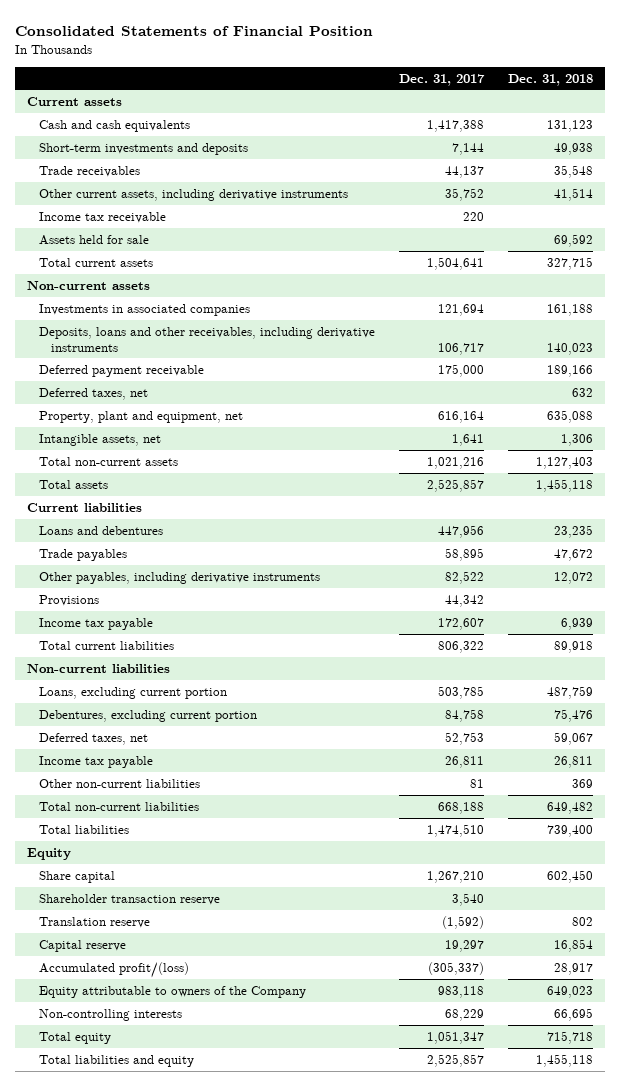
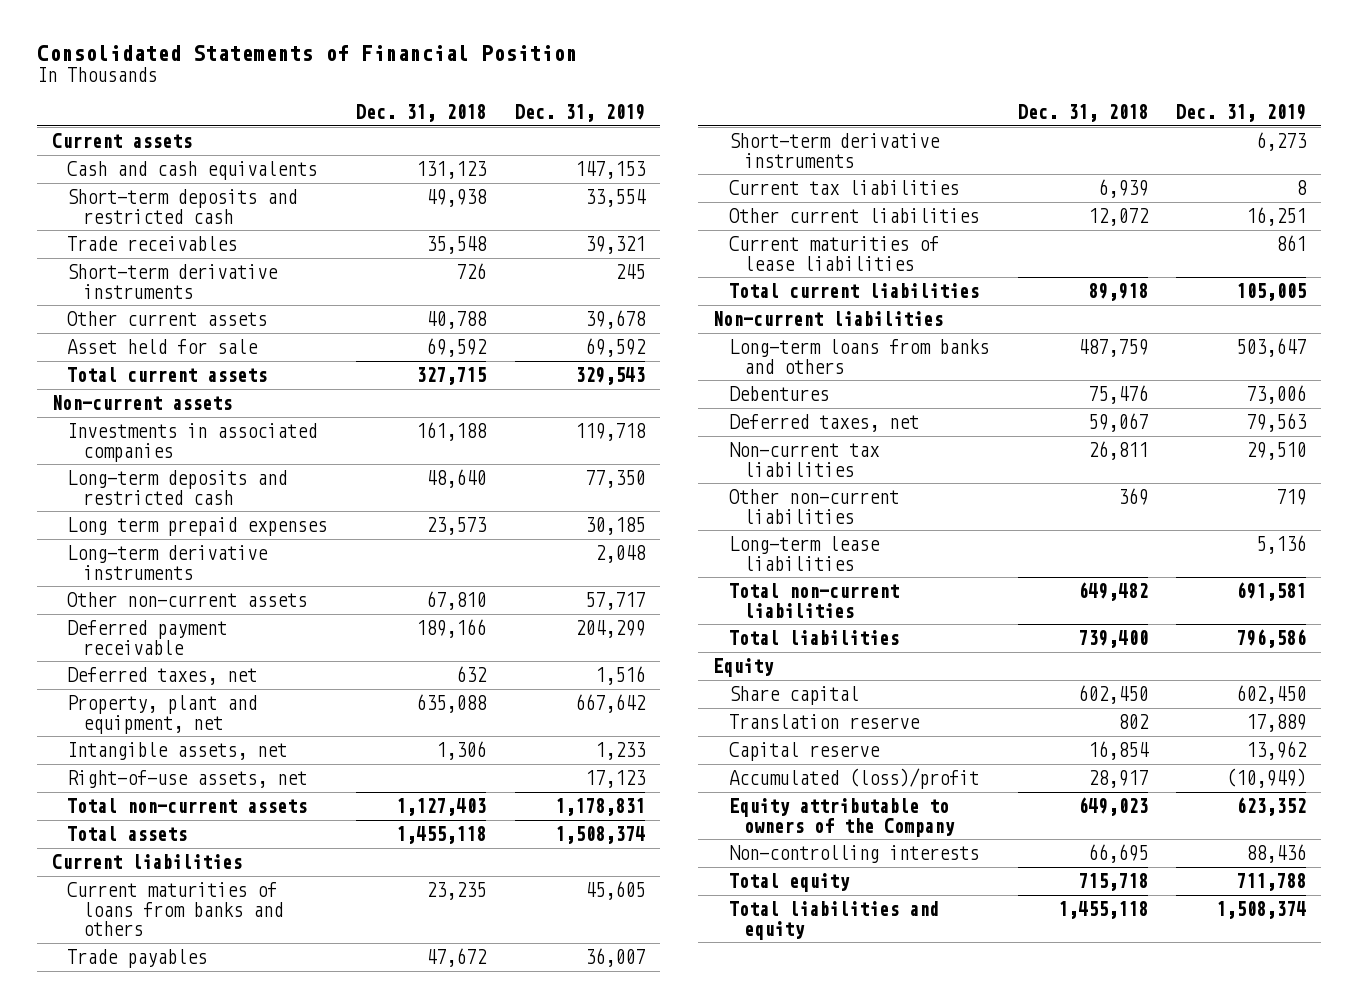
- | Dec. 31, 2017 | Dec. 31, 2018
+ | Dec. 31, 2018 | Dec. 31, 2019
- Short-term investments and deposits | 7,144 | 49,938
+ Short-term deposits and restricted cash | 49,938 | 33,554
- Other current assets, including derivative instruments | 35,752 | 41,514
- Income tax receivable | 220 |
- Assets held for sale | | 69,592
+ Short-term derivative instruments | 726 | 245
+ Other current assets | 40,788 | 39,678
+ Asset held for sale | 69,592 | 69,592
- Deposits, loans and other receivables, including derivative instruments | 106,717 | 140,023
+ Long-term deposits and restricted cash | 48,640 | 77,350
+ Long term prepaid expenses | 23,573 | 30,185
+ Long-term derivative instruments | | 2,048
+ Other non-current assets | 67,810 | 57,717
+ Right-of-use assets, net | | 17,123
- Loans and debentures | 447,956 | 23,235
+ Current maturities of loans from banks and others | 23,235 | 45,605
- Other payables, including derivative instruments | 82,522 | 12,072
- Provisions | 44,342 |
- Income tax payable | 172,607 | 6,939
+ Short-term derivative instruments | | 6,273
+ Current tax liabilities | 6,939 | 8
+ Other current liabilities | 12,072 | 16,251
+ Current maturities of lease liabilities | | 861
- Loans, excluding current portion | 503,785 | 487,759
- Debentures, excluding current portion | 84,758 | 75,476
+ Long-term loans from banks and others | 487,759 | 503,647
+ Debentures | 75,476 | 73,006
- Income tax payable | 26,811 | 26,811
+ Non-current tax liabilities | 26,811 | 29,510
+ Long-term lease liabilities | | 5,136
- Shareholder transaction reserve | 3,540 |
- Accumulated profit/(loss) | (305,337) | 28,917
+ Accumulated (loss)/profit | 28,917 | (10,949)

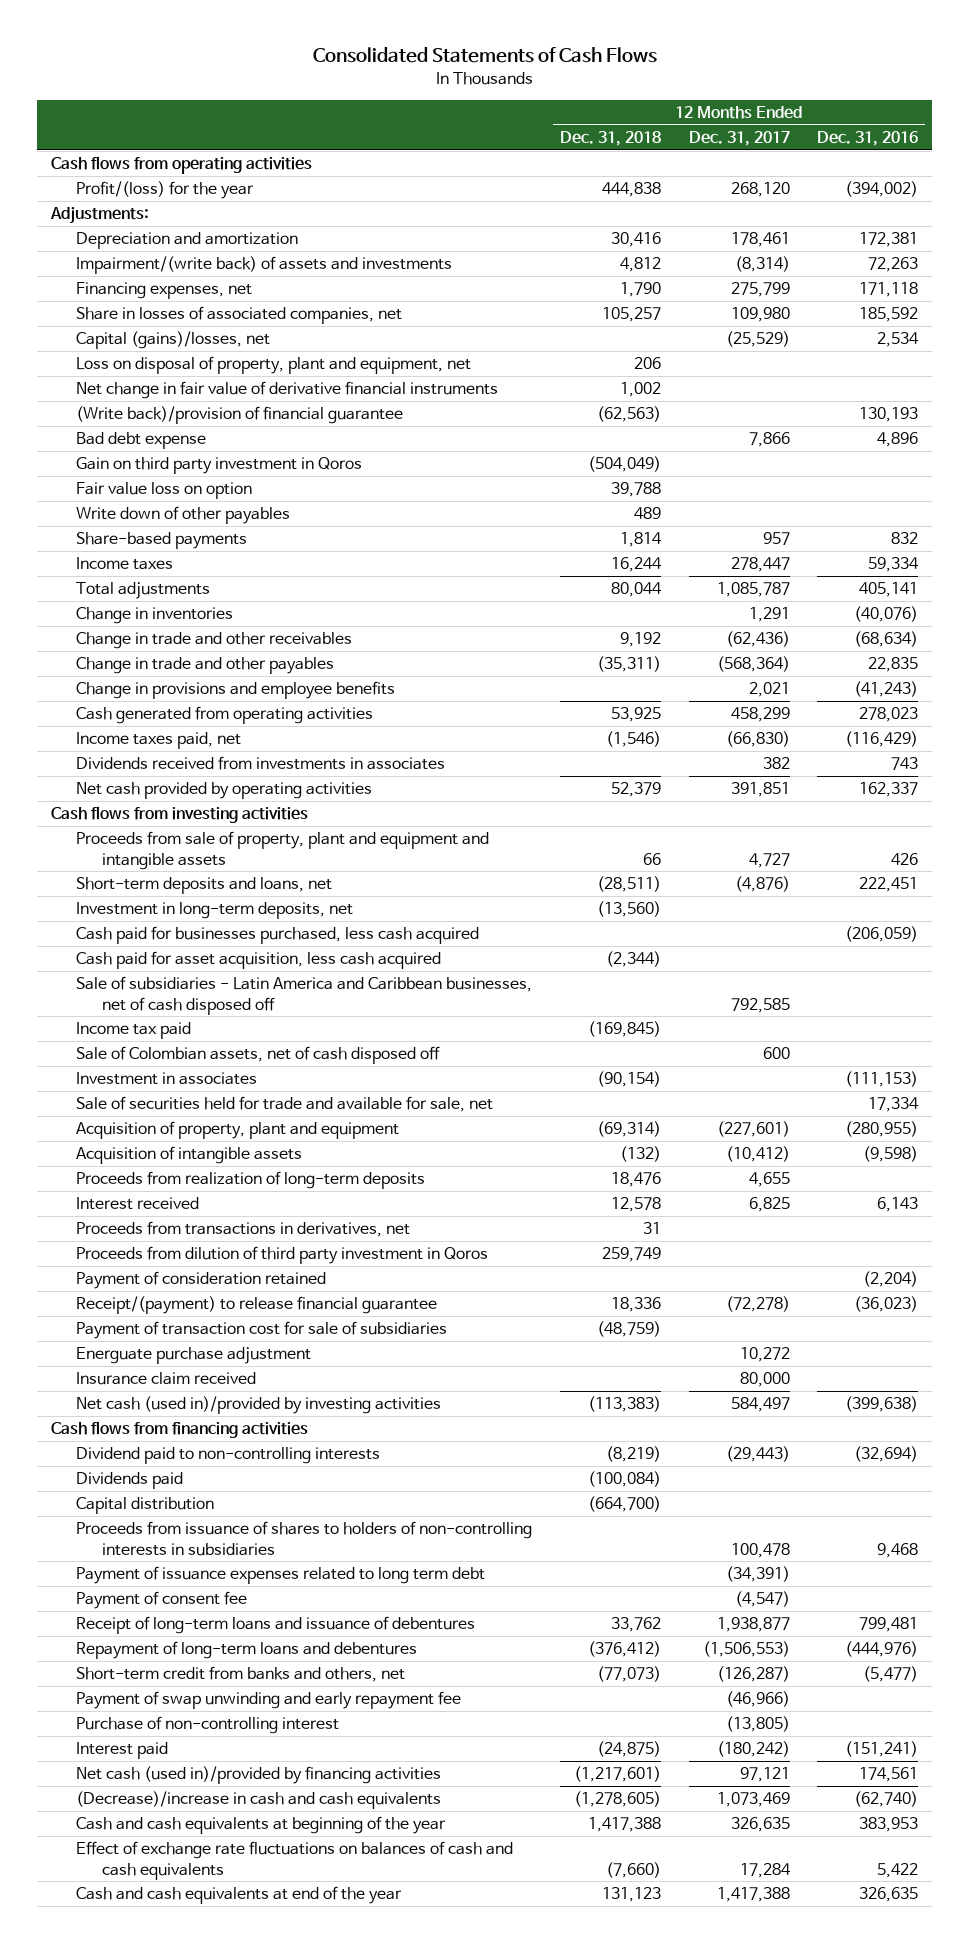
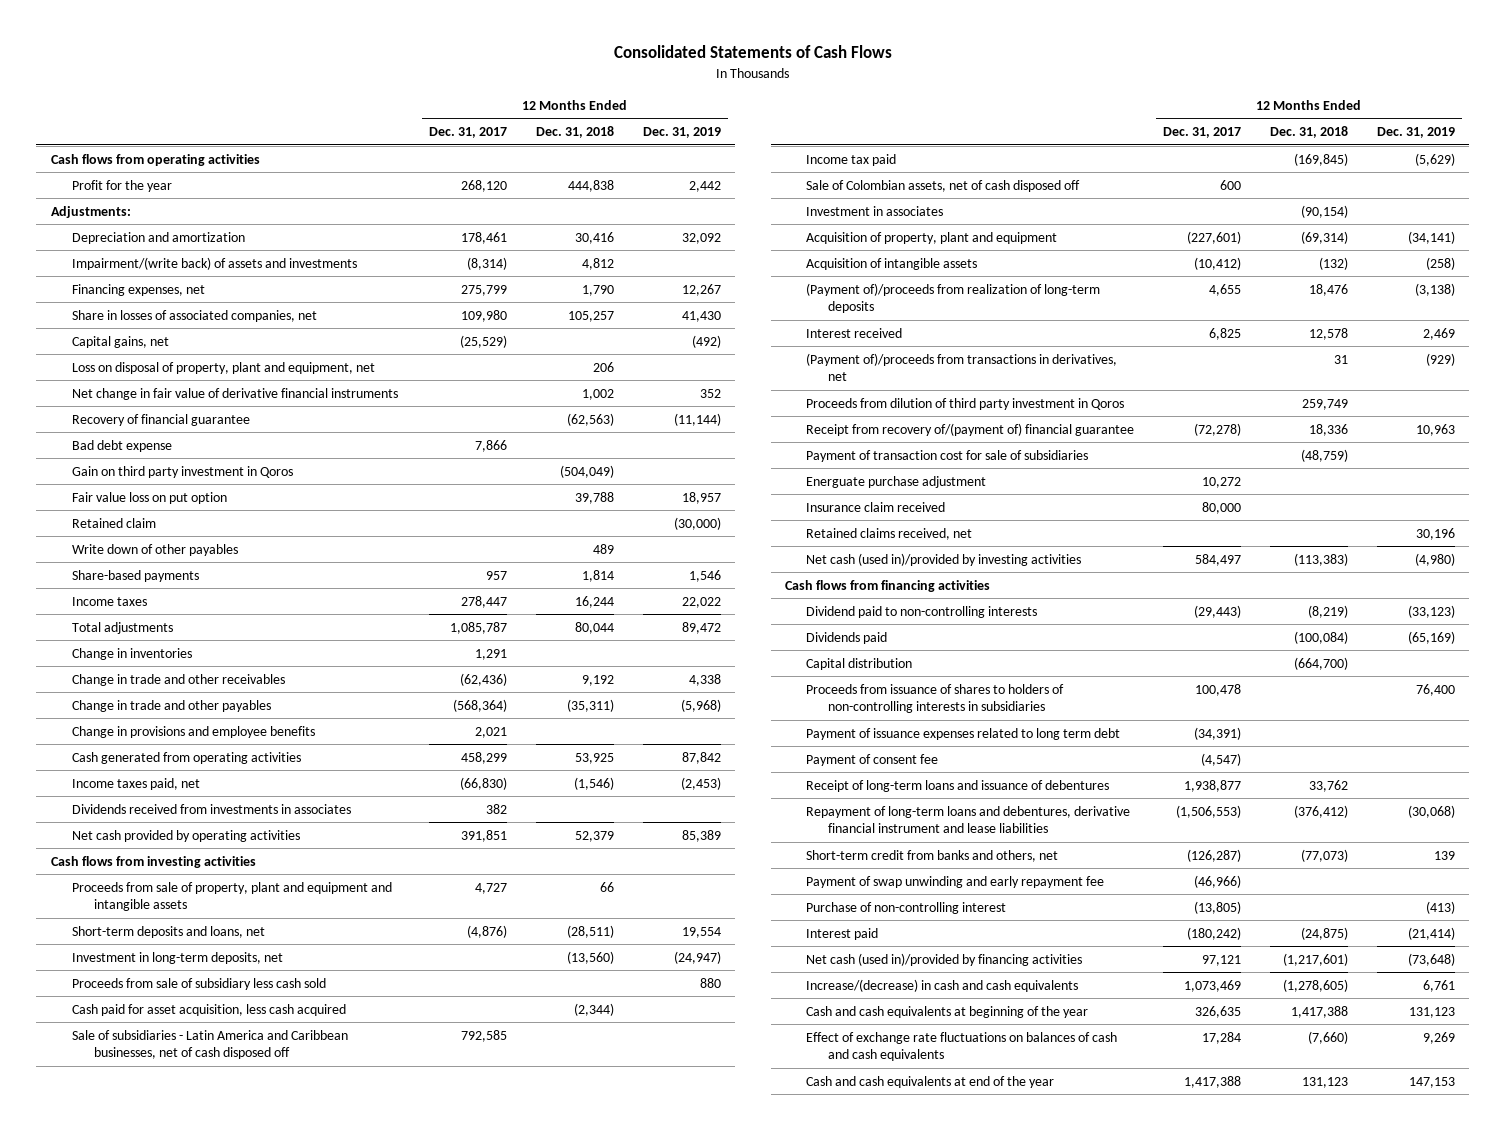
- | 12 Months Ended Dec. 31, 2018 | 12 Months Ended Dec. 31, 2017 | 12 Months Ended Dec. 31, 2016
+ | 12 Months Ended Dec. 31, 2017 | 12 Months Ended Dec. 31, 2018 | 12 Months Ended Dec. 31, 2019
- Profit/(loss) for the year | 444,838 | 268,120 | (394,002)
+ Profit for the year | 268,120 | 444,838 | 2,442
- Capital (gains)/losses, net | | (25,529) | 2,534
+ Capital gains, net | (25,529) | | (492)
- (Write back)/provision of financial guarantee | (62,563) | | 130,193
+ Recovery of financial guarantee | | (62,563) | (11,144)
- Fair value loss on option | 39,788 | |
+ Fair value loss on put option | | 39,788 | 18,957
+ Retained claim | | | (30,000)
- Cash paid for businesses purchased, less cash acquired | | | (206,059)
+ Proceeds from sale of subsidiary less cash sold | | | 880
- Sale of securities held for trade and available for sale, net | | | 17,334
- Proceeds from realization of long-term deposits | 18,476 | 4,655 |
+ (Payment of)/proceeds from realization of long-term deposits | 4,655 | 18,476 | (3,138)
- Proceeds from transactions in derivatives, net | 31 | |
+ (Payment of)/proceeds from transactions in derivatives, net | | 31 | (929)
- Payment of consideration retained | | | (2,204)
- Receipt/(payment) to release financial guarantee | 18,336 | (72,278) | (36,023)
+ Receipt from recovery of/(payment of) financial guarantee | (72,278) | 18,336 | 10,963
+ Retained claims received, net | | | 30,196
- Repayment of long-term loans and debentures | (376,412) | (1,506,553) | (444,976)
+ Repayment of long-term loans and debentures, derivative financial instrument and lease liabilities | (1,506,553) | (376,412) | (30,068)
- (Decrease)/increase in cash and cash equivalents | (1,278,605) | 1,073,469 | (62,740)
+ Increase/(decrease) in cash and cash equivalents | 1,073,469 | (1,278,605) | 6,761

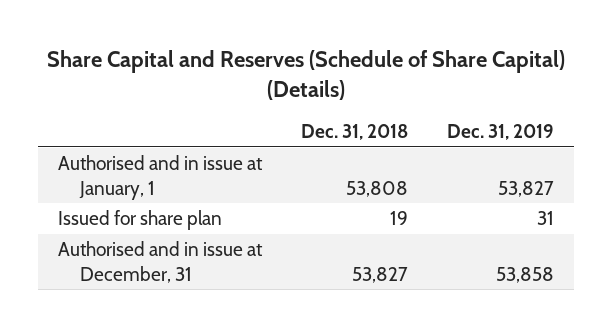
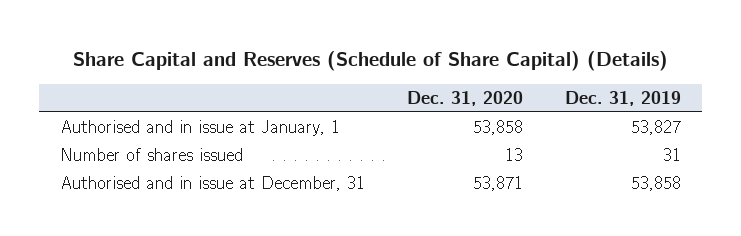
- | Dec. 31, 2018 | Dec. 31, 2019
+ | Dec. 31, 2020 | Dec. 31, 2019
- Issued for share plan | 19 | 31
+ Number of shares issued | 13 | 31

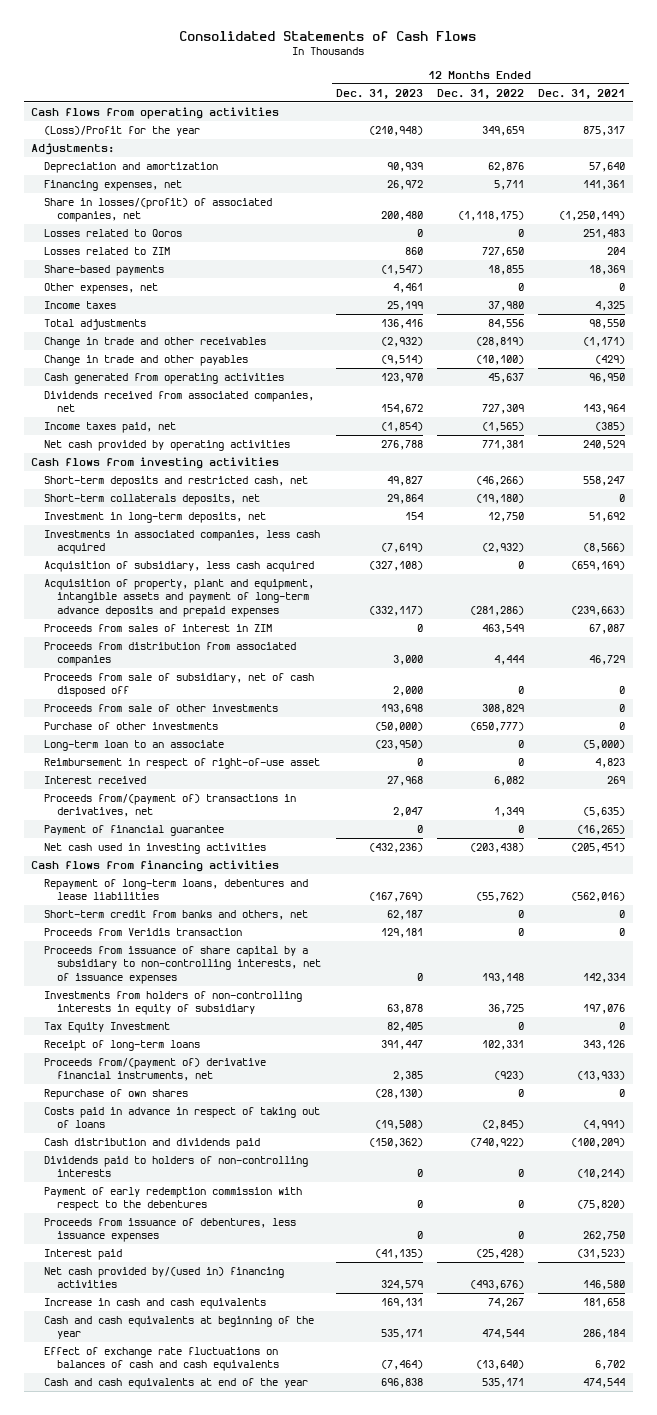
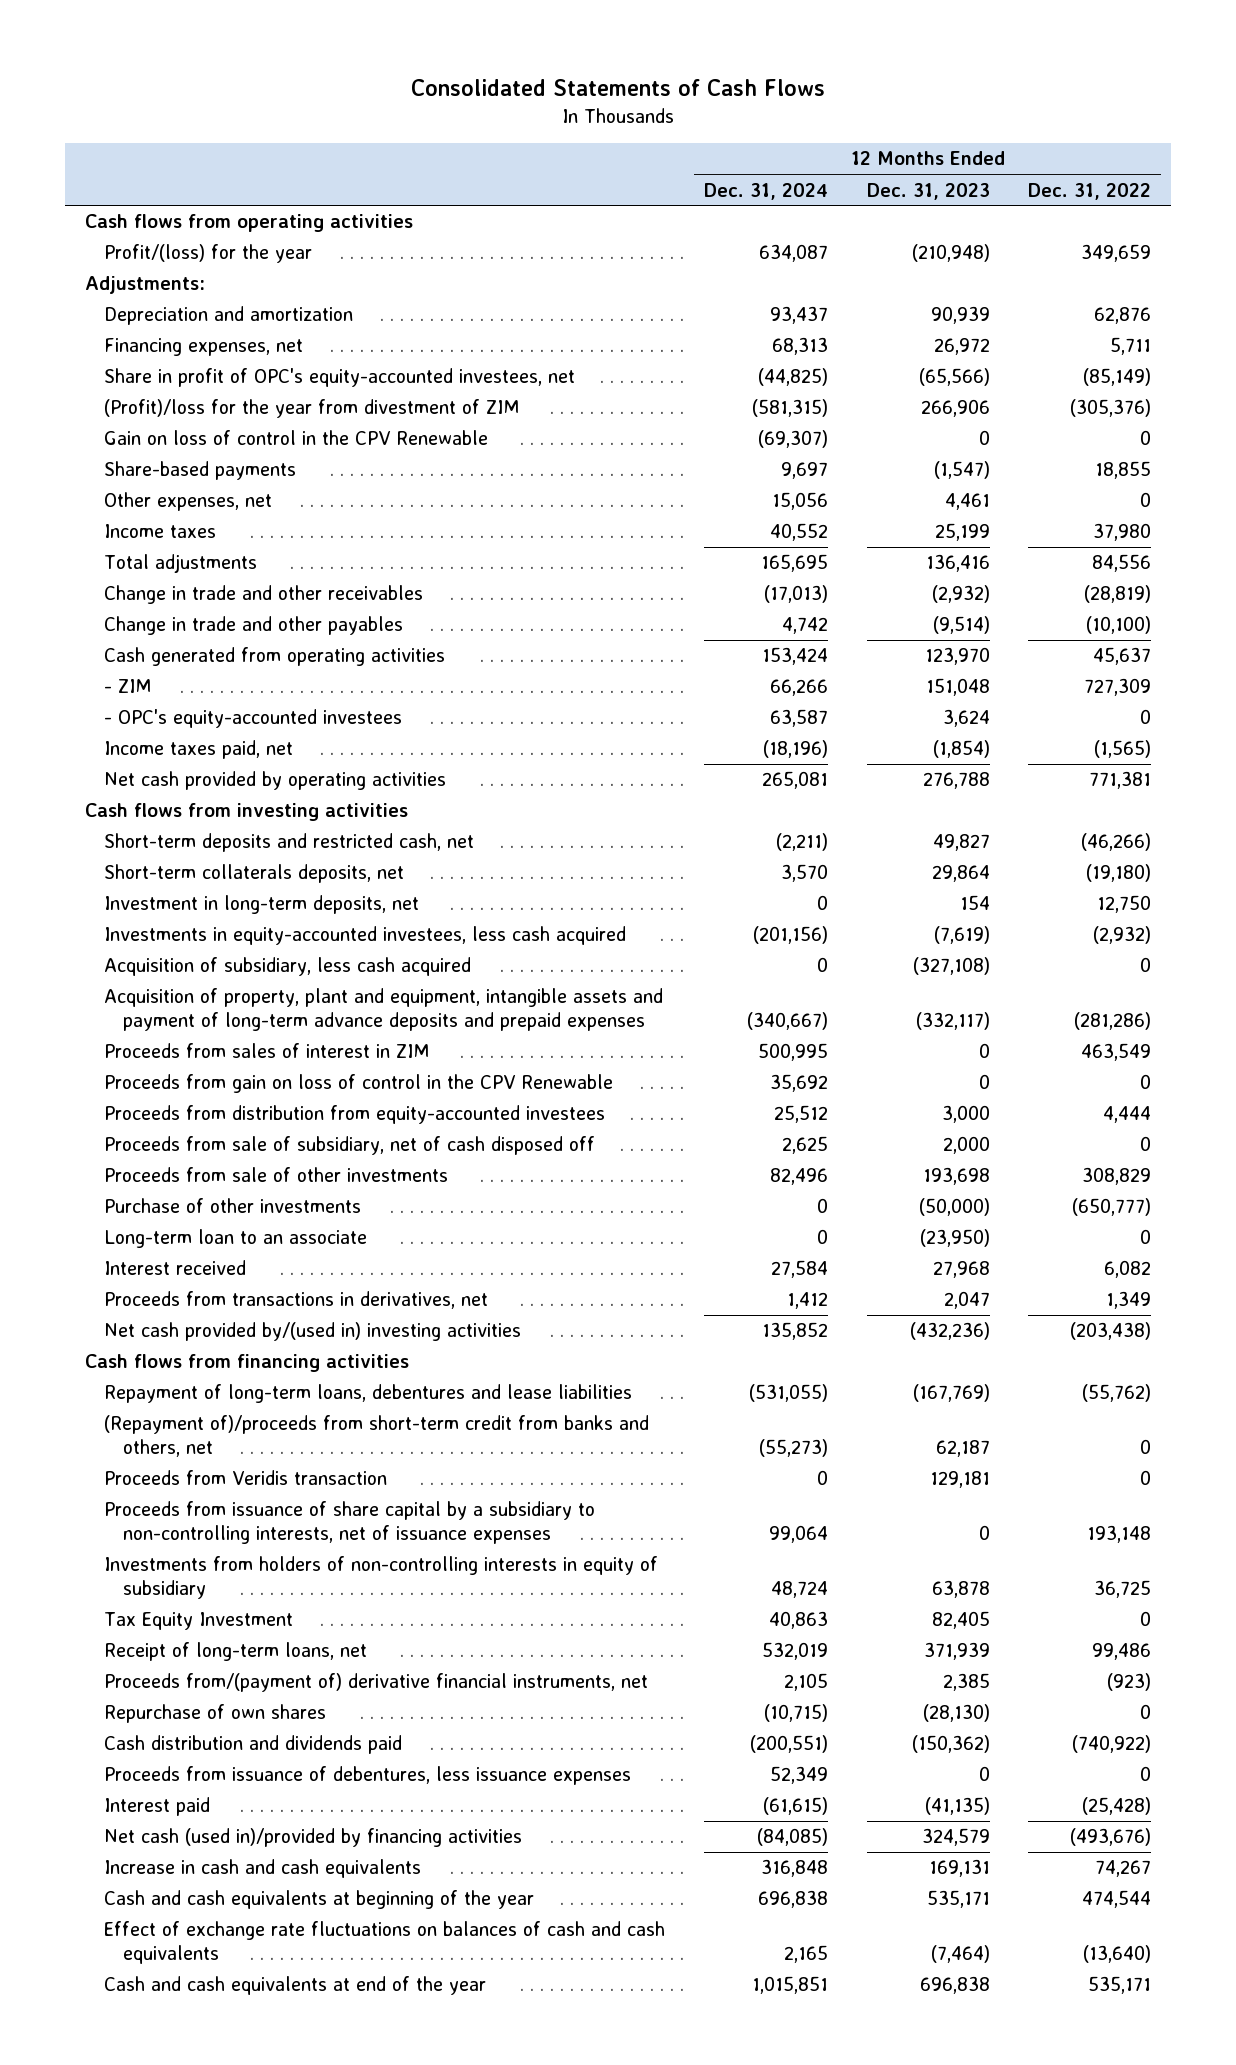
- | 12 Months Ended Dec. 31, 2023 | 12 Months Ended Dec. 31, 2022 | 12 Months Ended Dec. 31, 2021
+ | 12 Months Ended Dec. 31, 2024 | 12 Months Ended Dec. 31, 2023 | 12 Months Ended Dec. 31, 2022
- (Loss)/Profit for the year | (210,948) | 349,659 | 875,317
+ Profit/(loss) for the year | 634,087 | (210,948) | 349,659
- Share in losses/(profit) of associated companies, net | 200,480 | (1,118,175) | (1,250,149)
- Losses related to Qoros | 0 | 0 | 251,483
- Losses related to ZIM | 860 | 727,650 | 204
+ Share in profit of OPC's equity-accounted investees, net | (44,825) | (65,566) | (85,149)
+ (Profit)/loss for the year from divestment of ZIM | (581,315) | 266,906 | (305,376)
+ Gain on loss of control in the CPV Renewable | (69,307) | 0 | 0
- Dividends received from associated companies, net | 154,672 | 727,309 | 143,964
+ - ZIM | 66,266 | 151,048 | 727,309
+ - OPC's equity-accounted investees | 63,587 | 3,624 | 0
- Investments in associated companies, less cash acquired | (7,619) | (2,932) | (8,566)
+ Investments in equity-accounted investees, less cash acquired | (201,156) | (7,619) | (2,932)
- Proceeds from distribution from associated companies | 3,000 | 4,444 | 46,729
+ Proceeds from gain on loss of control in the CPV Renewable | 35,692 | 0 | 0
+ Proceeds from distribution from equity-accounted investees | 25,512 | 3,000 | 4,444
- Reimbursement in respect of right-of-use asset | 0 | 0 | 4,823
- Proceeds from/(payment of) transactions in derivatives, net | 2,047 | 1,349 | (5,635)
- Payment of financial guarantee | 0 | 0 | (16,265)
- Net cash used in investing activities | (432,236) | (203,438) | (205,451)
+ Proceeds from transactions in derivatives, net | 1,412 | 2,047 | 1,349
+ Net cash provided by/(used in) investing activities | 135,852 | (432,236) | (203,438)
- Short-term credit from banks and others, net | 62,187 | 0 | 0
+ (Repayment of)/proceeds from short-term credit from banks and others, net | (55,273) | 62,187 | 0
- Receipt of long-term loans | 391,447 | 102,331 | 343,126
+ Receipt of long-term loans, net | 532,019 | 371,939 | 99,486
- Costs paid in advance in respect of taking out of loans | (19,508) | (2,845) | (4,991)
- Dividends paid to holders of non-controlling interests | 0 | 0 | (10,214)
- Payment of early redemption commission with respect to the debentures | 0 | 0 | (75,820)
- Net cash provided by/(used in) financing activities | 324,579 | (493,676) | 146,580
+ Net cash (used in)/provided by financing activities | (84,085) | 324,579 | (493,676)

